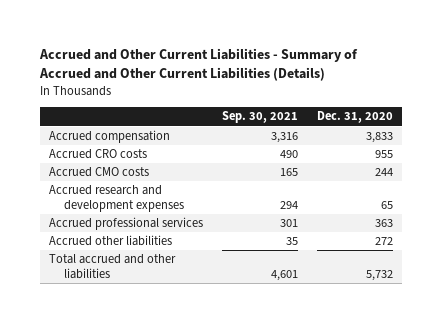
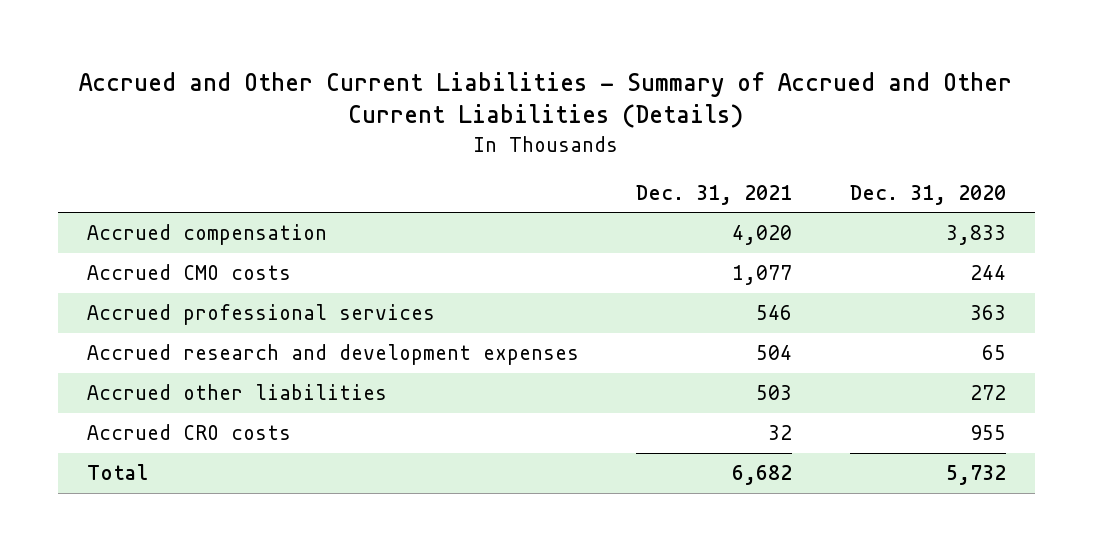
- | Sep. 30, 2021 | Dec. 31, 2020
+ | Dec. 31, 2021 | Dec. 31, 2020
moved down: Accrued research and development expenses | 504 | 65
- Total accrued and other liabilities | 4,601 | 5,732
moved down: Accrued CRO costs | 32 | 955
+ Total | 6,682 | 5,732

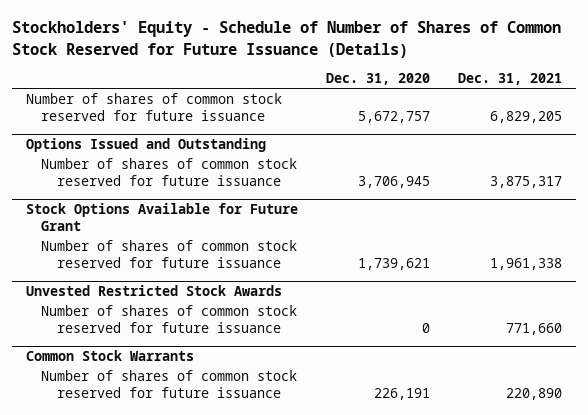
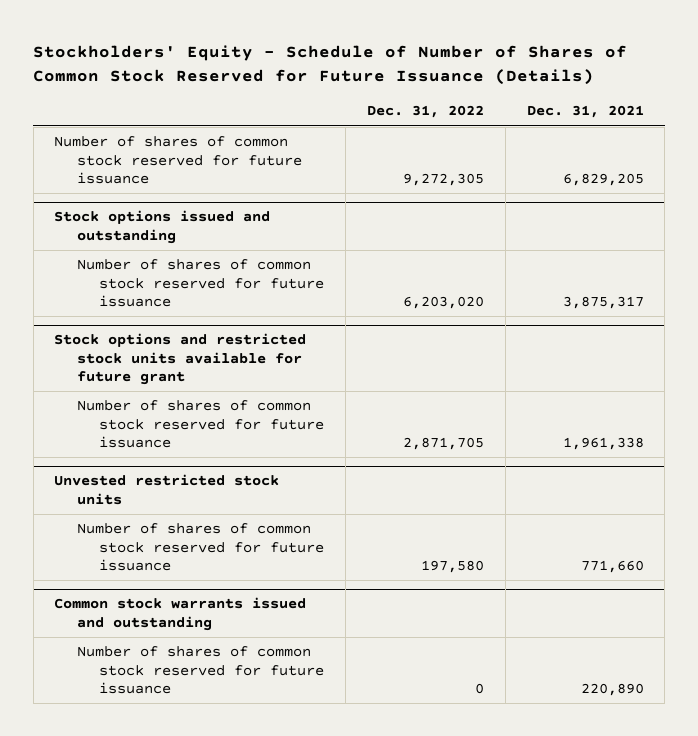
- | Dec. 31, 2020 | Dec. 31, 2021
+ | Dec. 31, 2022 | Dec. 31, 2021
- Options Issued and Outstanding
+ Stock options issued and outstanding
- Stock Options Available for Future Grant
+ Stock options and restricted stock units available for future grant
- Unvested Restricted Stock Awards
+ Unvested restricted stock units
- Common Stock Warrants
+ Common stock warrants issued and outstanding

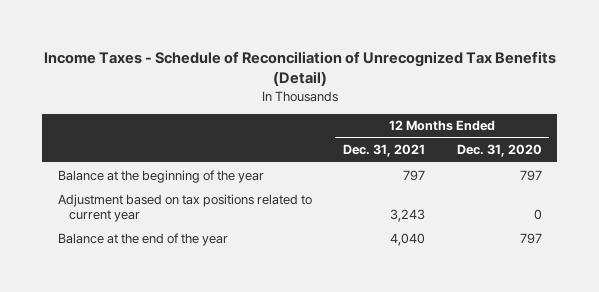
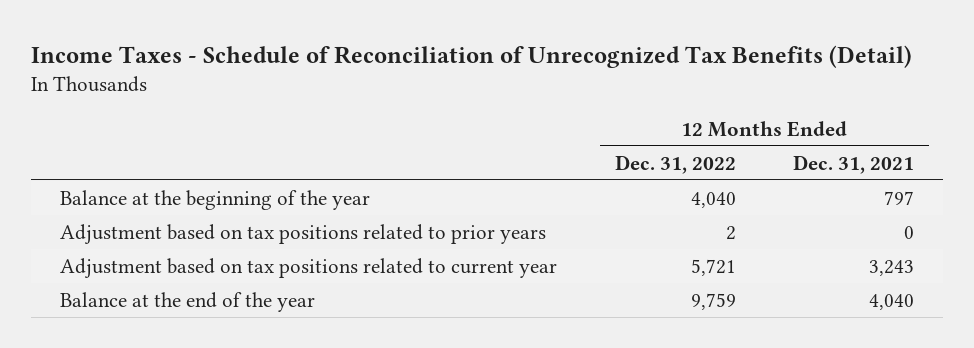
- | 12 Months Ended Dec. 31, 2021 | 12 Months Ended Dec. 31, 2020
+ | 12 Months Ended Dec. 31, 2022 | 12 Months Ended Dec. 31, 2021
+ Adjustment based on tax positions related to prior years | 2 | 0

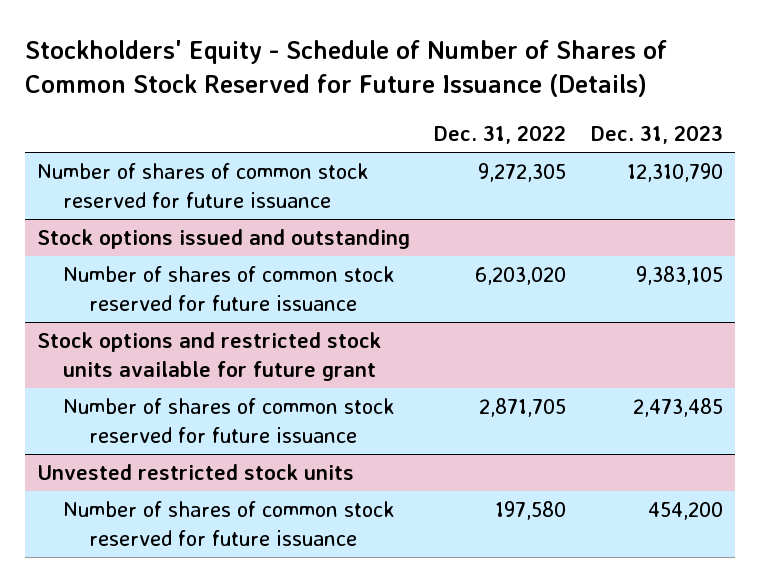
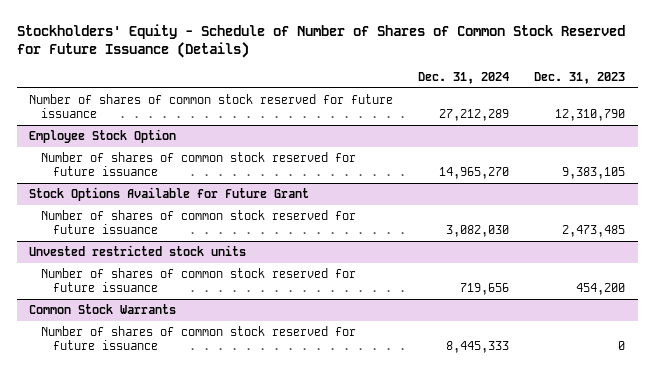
- | Dec. 31, 2022 | Dec. 31, 2023
+ | Dec. 31, 2024 | Dec. 31, 2023
- Stock options issued and outstanding
+ Employee Stock Option
- Stock options and restricted stock units available for future grant
+ Stock Options Available for Future Grant
+ Common Stock Warrants
+ Number of shares of common stock reserved for future issuance | 8,445,333 | 0

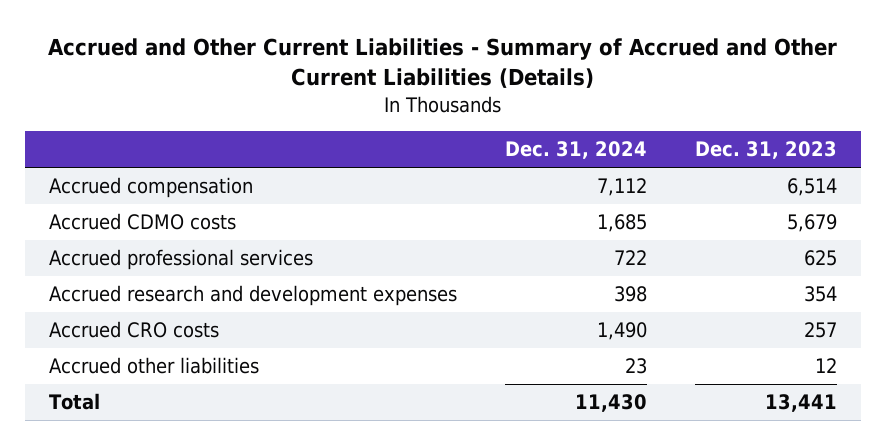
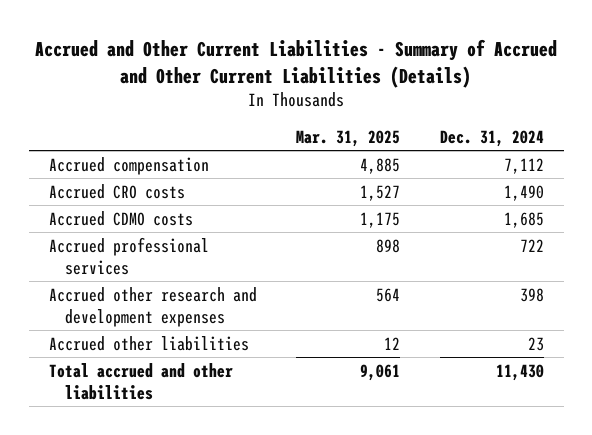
- | Dec. 31, 2024 | Dec. 31, 2023
+ | Mar. 31, 2025 | Dec. 31, 2024
moved up: Accrued CRO costs | 1,527 | 1,490
- Accrued research and development expenses | 398 | 354
+ Accrued other research and development expenses | 564 | 398
- Total | 11,430 | 13,441
+ Total accrued and other liabilities | 9,061 | 11,430

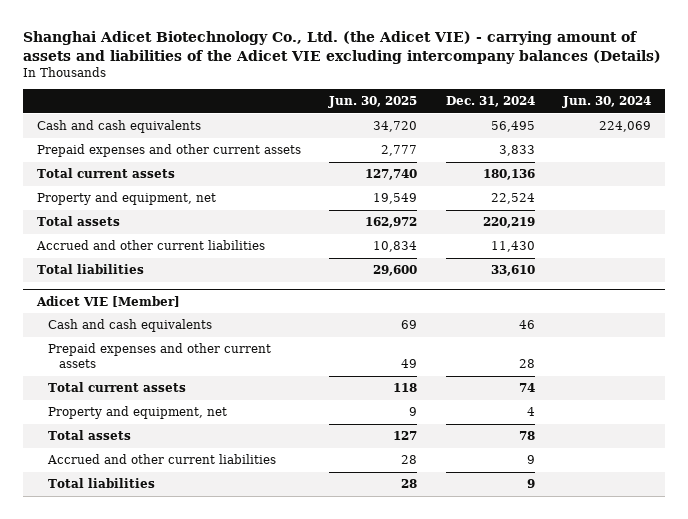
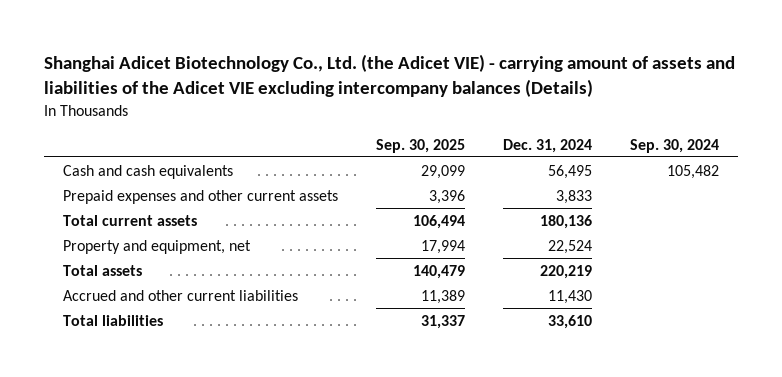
- | Jun. 30, 2025 | Dec. 31, 2024 | Jun. 30, 2024
+ | Sep. 30, 2025 | Dec. 31, 2024 | Sep. 30, 2024
- Adicet VIE [Member]
- Cash and cash equivalents | 69 | 46 |
- Prepaid expenses and other current assets | 49 | 28 |
- Total current assets | 118 | 74 |
- Property and equipment, net | 9 | 4 |
- Total assets | 127 | 78 |
- Accrued and other current liabilities | 28 | 9 |
- Total liabilities | 28 | 9 |

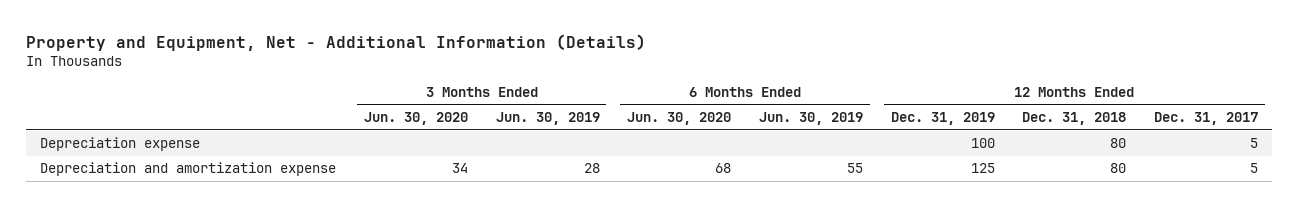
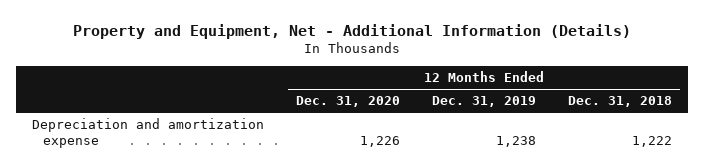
- | 3 Months Ended Jun. 30, 2020 | 3 Months Ended Jun. 30, 2019 | 6 Months Ended Jun. 30, 2020 | 6 Months Ended Jun. 30, 2019 | 12 Months Ended Dec. 31, 2019 | 12 Months Ended Dec. 31, 2018 | 12 Months Ended Dec. 31, 2017
+ | 12 Months Ended Dec. 31, 2020 | 12 Months Ended Dec. 31, 2019 | 12 Months Ended Dec. 31, 2018
- Depreciation expense | | | | | 100 | 80 | 5
- Depreciation and amortization expense | 34 | 28 | 68 | 55 | 125 | 80 | 5
+ Depreciation and amortization expense | 1,226 | 1,238 | 1,222

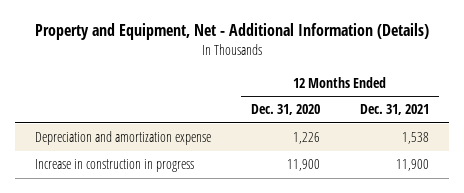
- | 12 Months Ended Dec. 31, 2020 | 12 Months Ended Dec. 31, 2019 | 12 Months Ended Dec. 31, 2018
+ | 12 Months Ended Dec. 31, 2020 | 12 Months Ended Dec. 31, 2021
+ Increase in construction in progress | 11,900 | 11,900

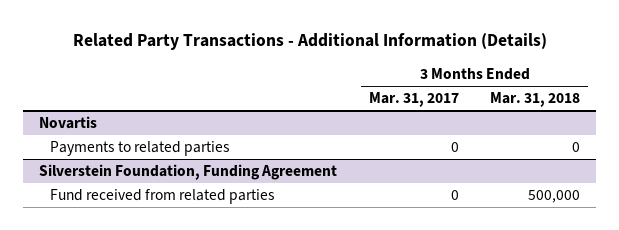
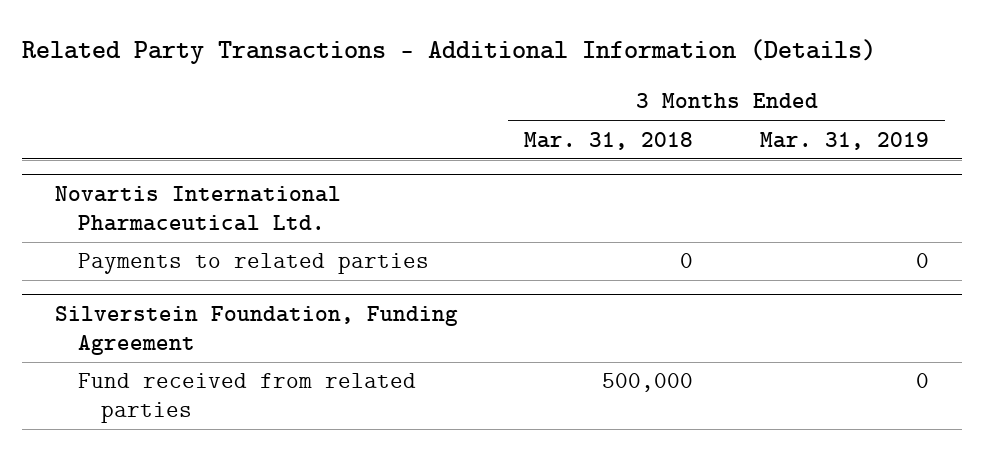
- | 3 Months Ended Mar. 31, 2017 | 3 Months Ended Mar. 31, 2018
+ | 3 Months Ended Mar. 31, 2018 | 3 Months Ended Mar. 31, 2019
- Novartis
+ Novartis International Pharmaceutical Ltd.

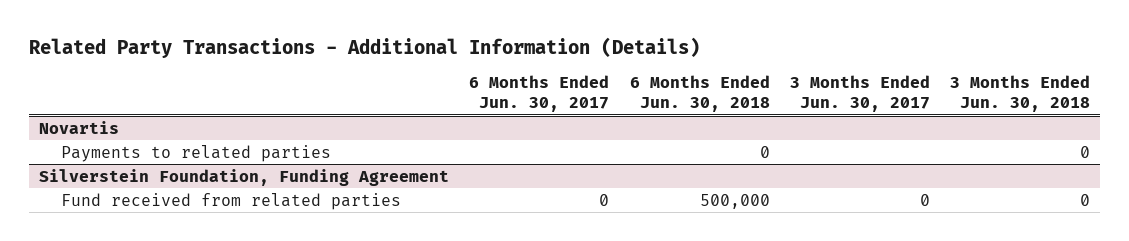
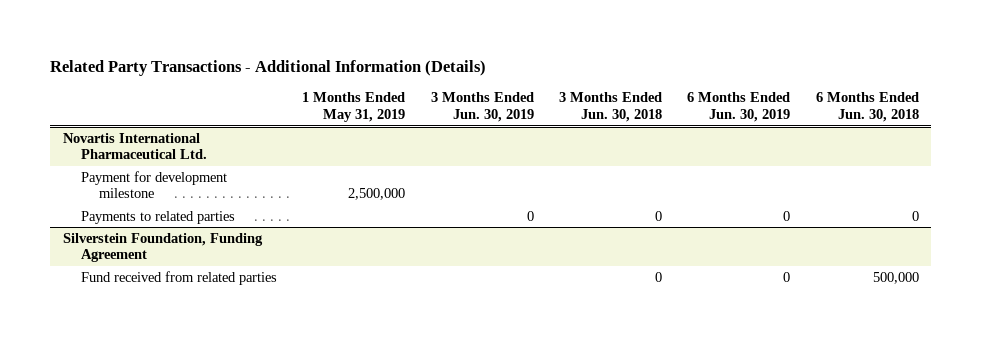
- | 6 Months Ended Jun. 30, 2017 | 6 Months Ended Jun. 30, 2018 | 3 Months Ended Jun. 30, 2017 | 3 Months Ended Jun. 30, 2018
+ | 1 Months Ended May 31, 2019 | 3 Months Ended Jun. 30, 2019 | 3 Months Ended Jun. 30, 2018 | 6 Months Ended Jun. 30, 2019 | 6 Months Ended Jun. 30, 2018
- Novartis
+ Novartis International Pharmaceutical Ltd.
+ Payment for development milestone | 2,500,000 | | | |

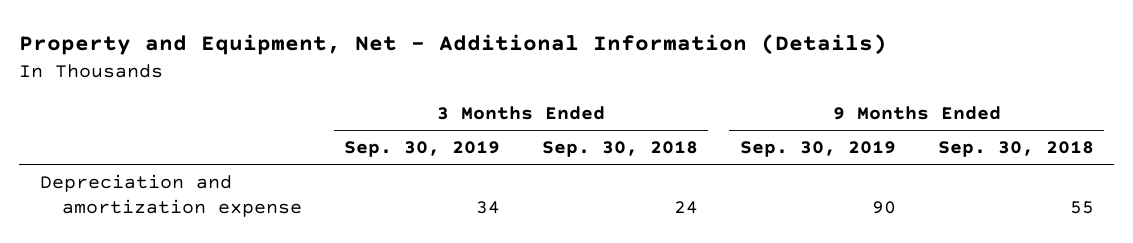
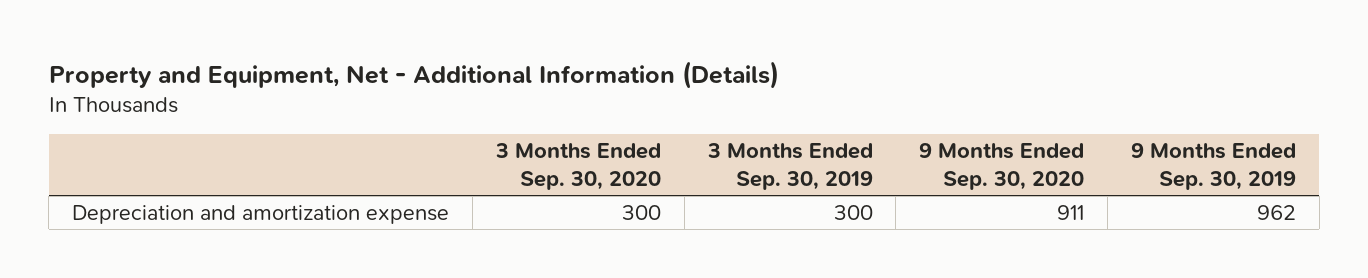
- | 3 Months Ended Sep. 30, 2019 | 3 Months Ended Sep. 30, 2018 | 9 Months Ended Sep. 30, 2019 | 9 Months Ended Sep. 30, 2018
+ | 3 Months Ended Sep. 30, 2020 | 3 Months Ended Sep. 30, 2019 | 9 Months Ended Sep. 30, 2020 | 9 Months Ended Sep. 30, 2019
- Depreciation and amortization expense | 34 | 24 | 90 | 55
+ Depreciation and amortization expense | 300 | 300 | 911 | 962

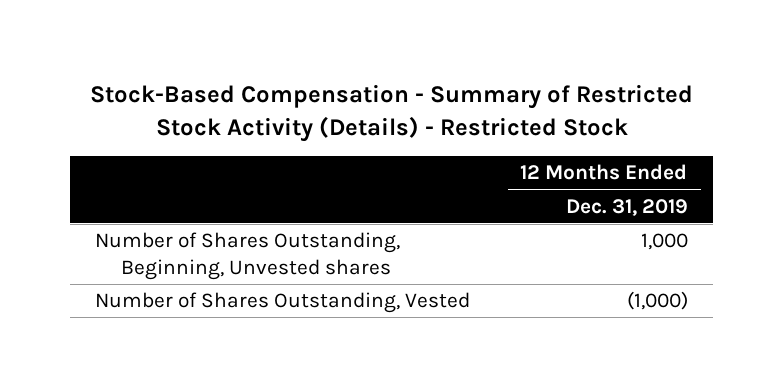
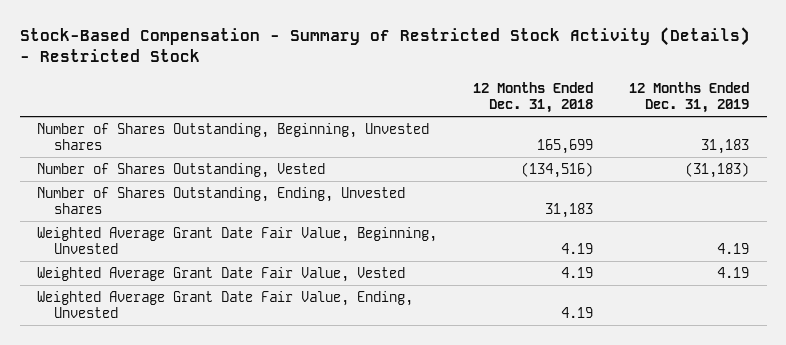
- | 12 Months Ended Dec. 31, 2019
+ | 12 Months Ended Dec. 31, 2018 | 12 Months Ended Dec. 31, 2019
- Number of Shares Outstanding, Beginning, Unvested shares | 1,000
- Number of Shares Outstanding, Vested | (1,000)
+ Number of Shares Outstanding, Beginning, Unvested shares | 165,699 | 31,183
+ Number of Shares Outstanding, Vested | (134,516) | (31,183)
+ Number of Shares Outstanding, Ending, Unvested shares | 31,183 |
+ Weighted Average Grant Date Fair Value, Beginning, Unvested | 4.19 | 4.19
+ Weighted Average Grant Date Fair Value, Vested | 4.19 | 4.19
+ Weighted Average Grant Date Fair Value, Ending, Unvested | 4.19 |

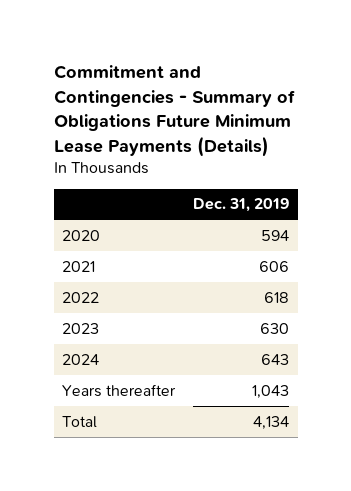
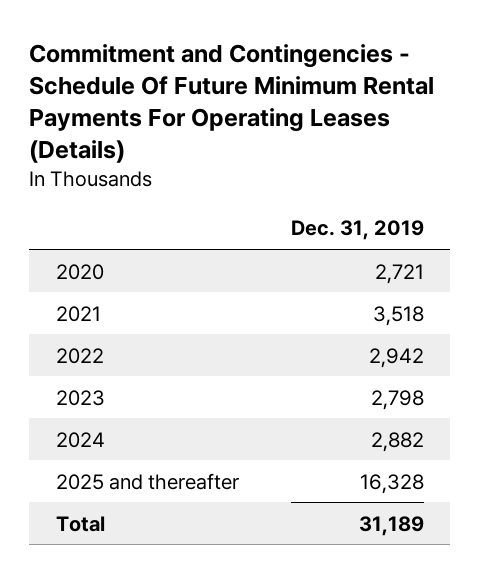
- Commitment and Contingencies - Summary of Obligations Future Minimum Lease Payments (Details)
+ Commitment and Contingencies - Schedule Of Future Minimum Rental Payments For Operating Leases (Details)
- 2020 | 594
- 2021 | 606
- 2022 | 618
- 2023 | 630
- 2024 | 643
- Years thereafter | 1,043
- Total | 4,134
+ 2020 | 2,721
+ 2021 | 3,518
+ 2022 | 2,942
+ 2023 | 2,798
+ 2024 | 2,882
+ 2025 and thereafter | 16,328
+ Total | 31,189

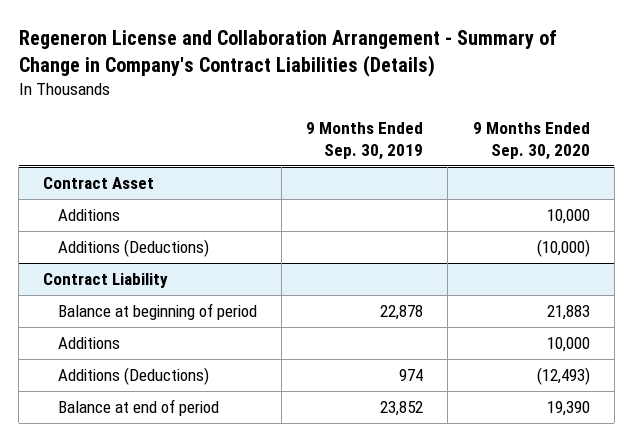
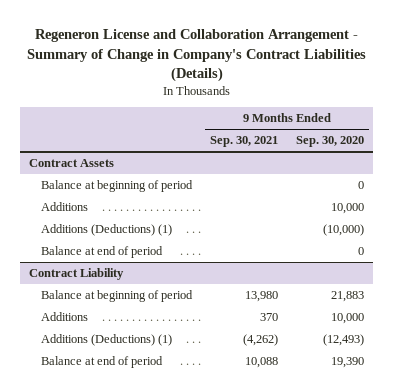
- | 9 Months Ended Sep. 30, 2019 | 9 Months Ended Sep. 30, 2020
+ | 9 Months Ended Sep. 30, 2021 | 9 Months Ended Sep. 30, 2020
- Contract Asset
+ Contract Assets
+ Balance at beginning of period | | 0
- Additions (Deductions) | | (10,000)
+ Additions (Deductions) (1) | | (10,000)
+ Balance at end of period | | 0
@ Contract Liability
- Additions (Deductions) | 974 | (12,493)
+ Additions (Deductions) (1) | (4,262) | (12,493)

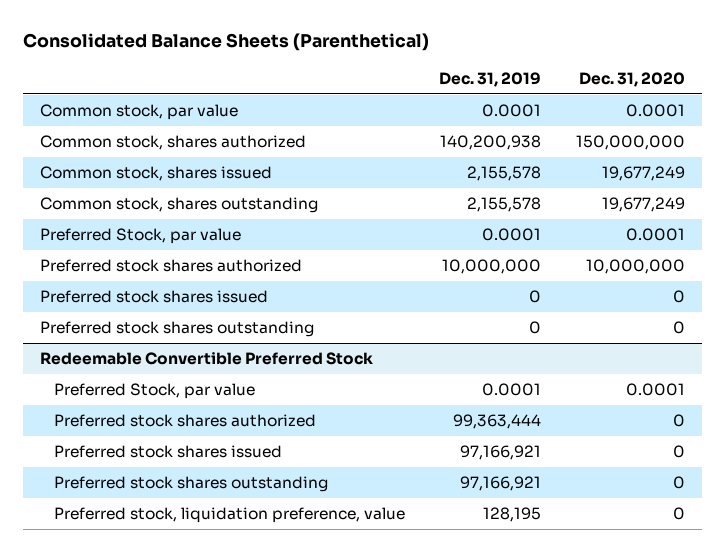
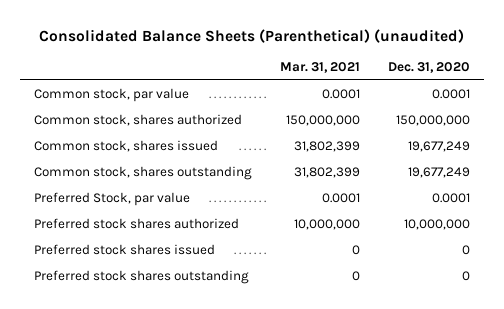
- Consolidated Balance Sheets (Parenthetical)
+ Consolidated Balance Sheets (Parenthetical) (unaudited)
- | Dec. 31, 2019 | Dec. 31, 2020
+ | Mar. 31, 2021 | Dec. 31, 2020
- Redeemable Convertible Preferred Stock
- Preferred Stock, par value | 0.0001 | 0.0001
- Preferred stock shares authorized | 99,363,444 | 0
- Preferred stock shares issued | 97,166,921 | 0
- Preferred stock shares outstanding | 97,166,921 | 0
- Preferred stock, liquidation preference, value | 128,195 | 0

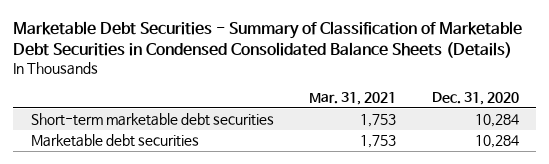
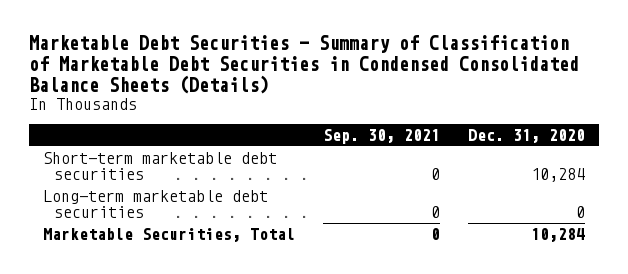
- | Mar. 31, 2021 | Dec. 31, 2020
+ | Sep. 30, 2021 | Dec. 31, 2020
- Marketable debt securities | 1,753 | 10,284
+ Long-term marketable debt securities | 0 | 0
+ Marketable Securities, Total | 0 | 10,284

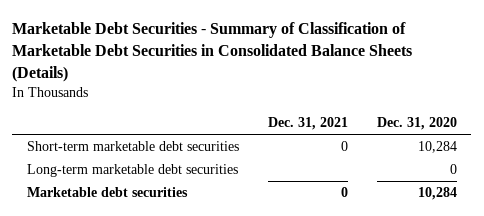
- Marketable Debt Securities - Summary of Classification of Marketable Debt Securities in Condensed Consolidated Balance Sheets (Details)
+ Marketable Debt Securities - Summary of Classification of Marketable Debt Securities in Consolidated Balance Sheets (Details)
- | Sep. 30, 2021 | Dec. 31, 2020
+ | Dec. 31, 2021 | Dec. 31, 2020
- Marketable Securities, Total | 0 | 10,284
+ Marketable debt securities | 0 | 10,284

